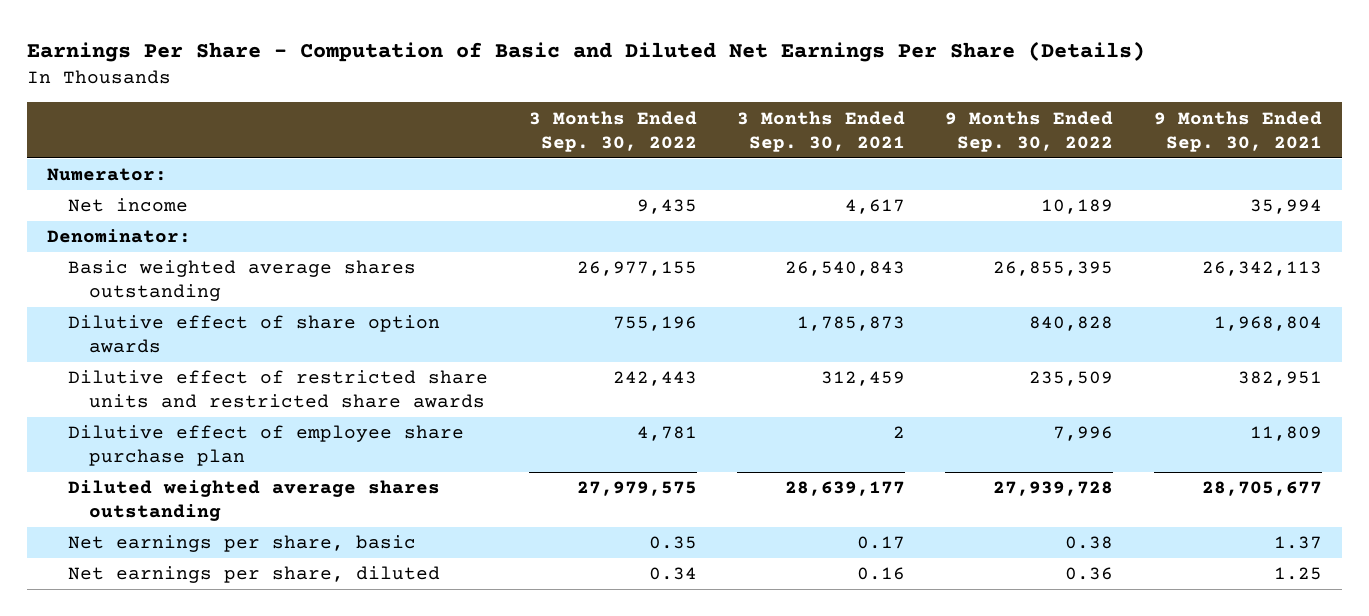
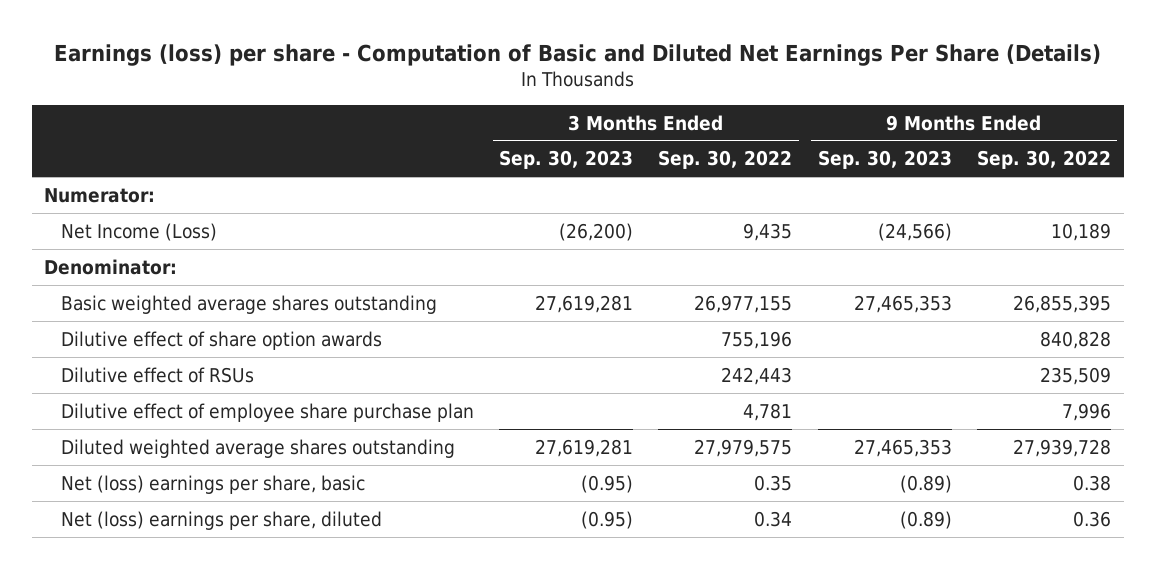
- Earnings Per Share - Computation of Basic and Diluted Net Earnings Per Share (Details)
+ Earnings (loss) per share - Computation of Basic and Diluted Net Earnings Per Share (Details)
- | 3 Months Ended Sep. 30, 2022 | 3 Months Ended Sep. 30, 2021 | 9 Months Ended Sep. 30, 2022 | 9 Months Ended Sep. 30, 2021
+ | 3 Months Ended Sep. 30, 2023 | 3 Months Ended Sep. 30, 2022 | 9 Months Ended Sep. 30, 2023 | 9 Months Ended Sep. 30, 2022
- Net income | 9,435 | 4,617 | 10,189 | 35,994
+ Net Income (Loss) | (26,200) | 9,435 | (24,566) | 10,189
- Dilutive effect of restricted share units and restricted share awards | 242,443 | 312,459 | 235,509 | 382,951
+ Dilutive effect of RSUs | | 242,443 | | 235,509
- Net earnings per share, basic | 0.35 | 0.17 | 0.38 | 1.37
- Net earnings per share, diluted | 0.34 | 0.16 | 0.36 | 1.25
+ Net (loss) earnings per share, basic | (0.95) | 0.35 | (0.89) | 0.38
+ Net (loss) earnings per share, diluted | (0.95) | 0.34 | (0.89) | 0.36

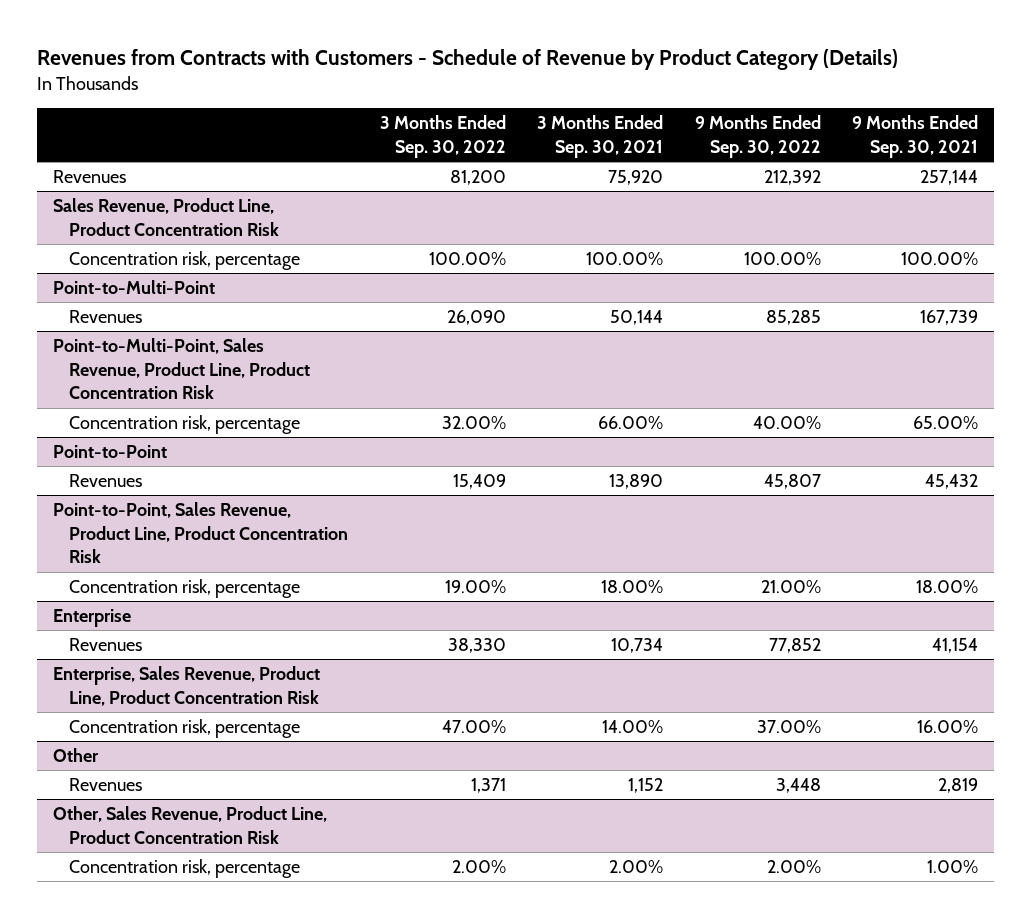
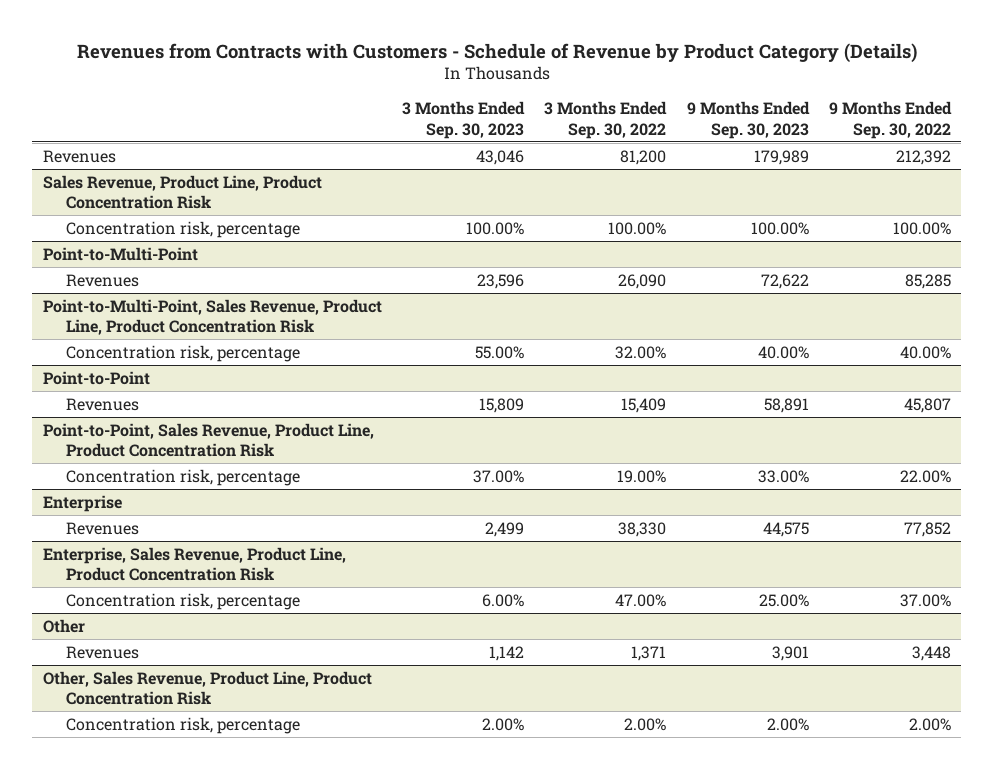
- | 3 Months Ended Sep. 30, 2022 | 3 Months Ended Sep. 30, 2021 | 9 Months Ended Sep. 30, 2022 | 9 Months Ended Sep. 30, 2021
+ | 3 Months Ended Sep. 30, 2023 | 3 Months Ended Sep. 30, 2022 | 9 Months Ended Sep. 30, 2023 | 9 Months Ended Sep. 30, 2022
@ Point-to-Point, Sales Revenue, Product Line, Product Concentration Risk
- Concentration risk, percentage | 19.00% | 18.00% | 21.00% | 18.00%
+ Concentration risk, percentage | 37.00% | 19.00% | 33.00% | 22.00%

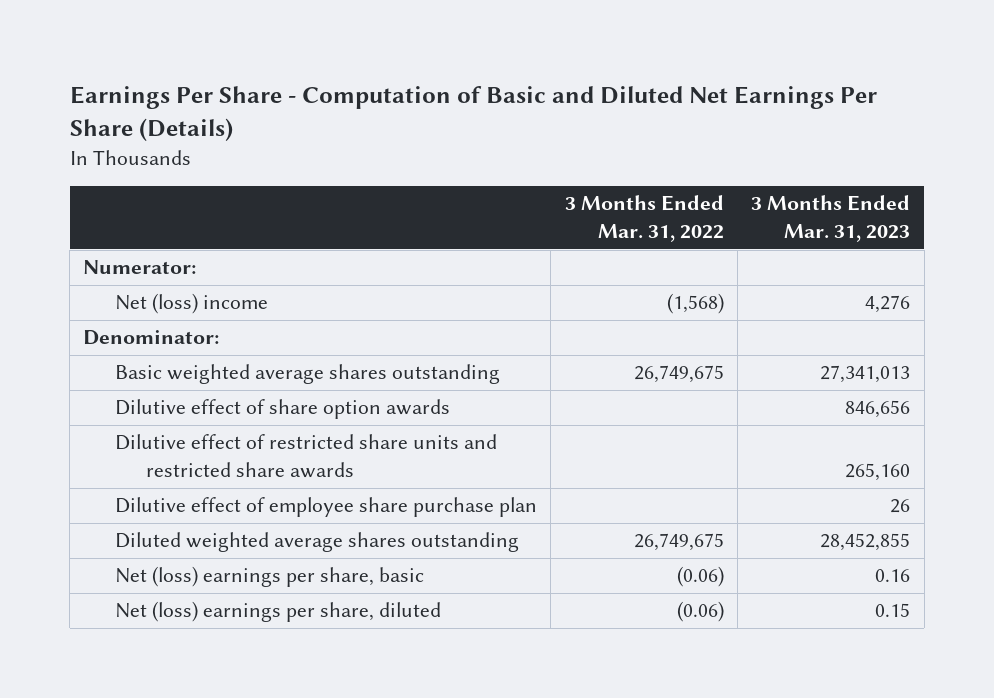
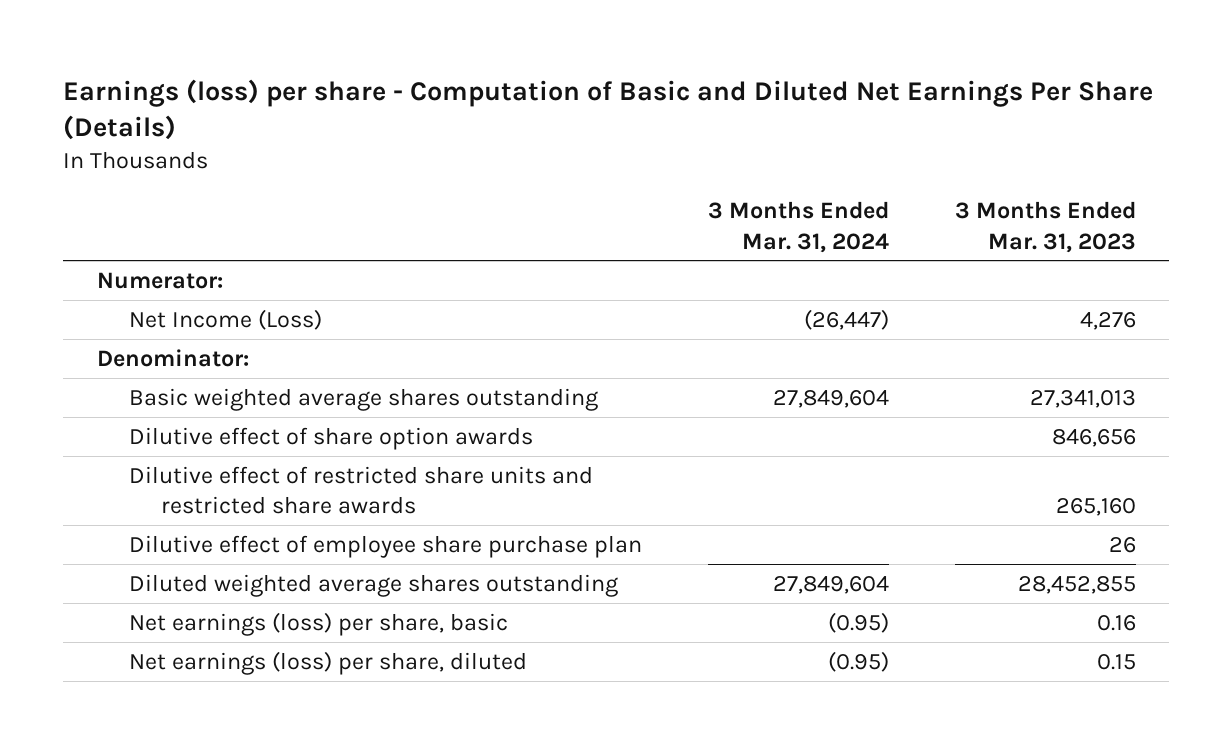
- Earnings Per Share - Computation of Basic and Diluted Net Earnings Per Share (Details)
+ Earnings (loss) per share - Computation of Basic and Diluted Net Earnings Per Share (Details)
- | 3 Months Ended Mar. 31, 2022 | 3 Months Ended Mar. 31, 2023
+ | 3 Months Ended Mar. 31, 2024 | 3 Months Ended Mar. 31, 2023
- Net (loss) income | (1,568) | 4,276
+ Net Income (Loss) | (26,447) | 4,276
- Net (loss) earnings per share, basic | (0.06) | 0.16
- Net (loss) earnings per share, diluted | (0.06) | 0.15
+ Net earnings (loss) per share, basic | (0.95) | 0.16
+ Net earnings (loss) per share, diluted | (0.95) | 0.15

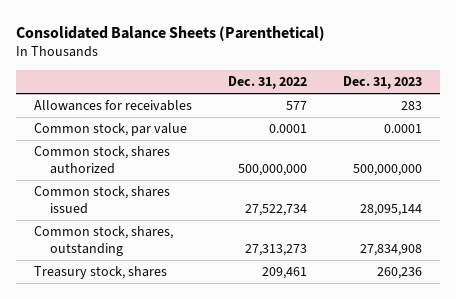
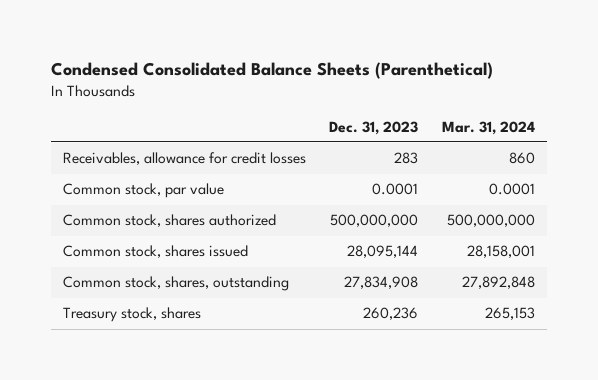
- Consolidated Balance Sheets (Parenthetical)
+ Condensed Consolidated Balance Sheets (Parenthetical)
- | Dec. 31, 2022 | Dec. 31, 2023
+ | Dec. 31, 2023 | Mar. 31, 2024
- Allowances for receivables | 577 | 283
+ Receivables, allowance for credit losses | 283 | 860

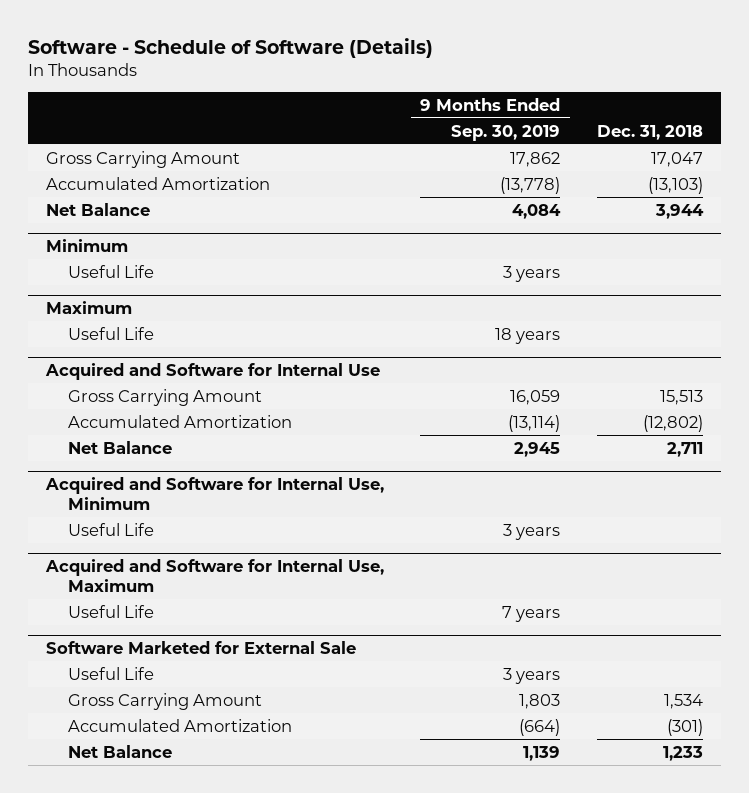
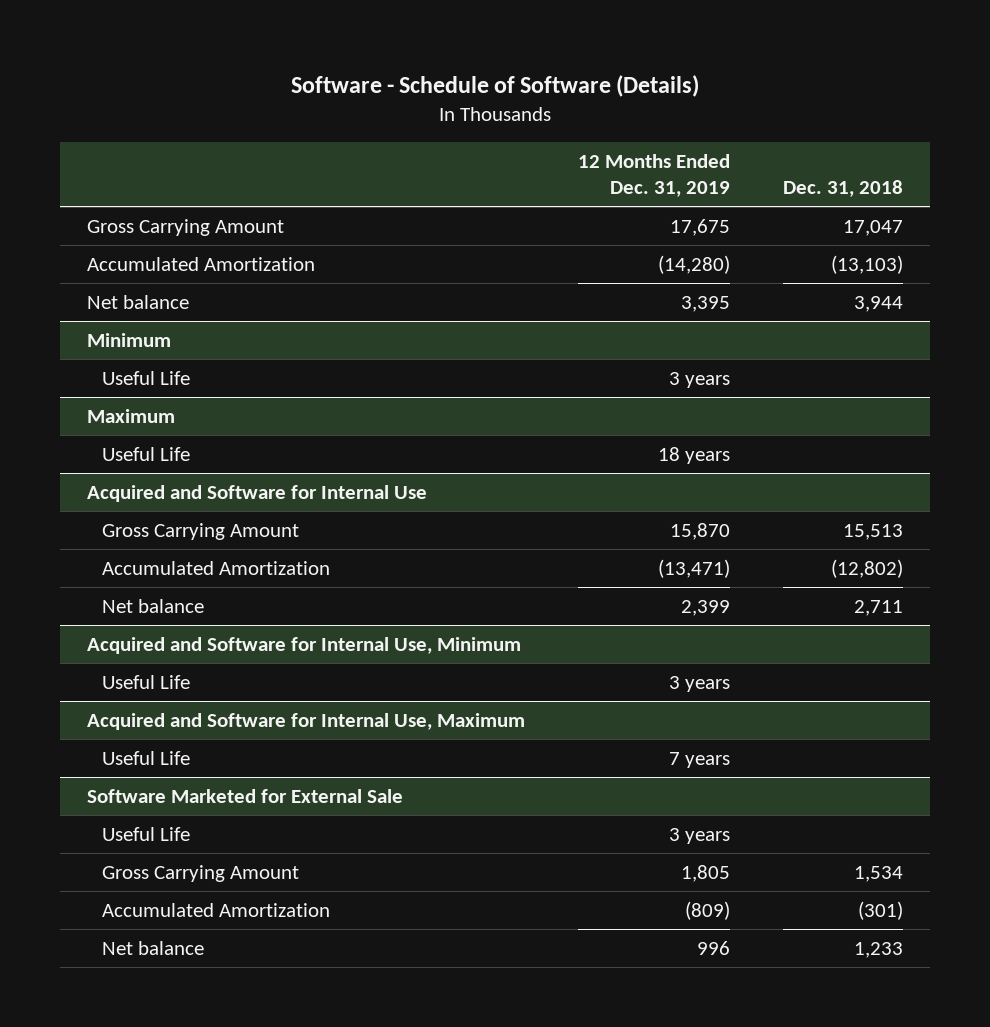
- | 9 Months Ended Sep. 30, 2019 | Dec. 31, 2018
+ | 12 Months Ended Dec. 31, 2019 | Dec. 31, 2018
- Net Balance | 4,084 | 3,944
+ Net balance | 3,395 | 3,944
@ Acquired and Software for Internal Use
- Net Balance | 2,945 | 2,711
+ Net balance | 2,399 | 2,711
@ Software Marketed for External Sale
- Net Balance | 1,139 | 1,233
+ Net balance | 996 | 1,233

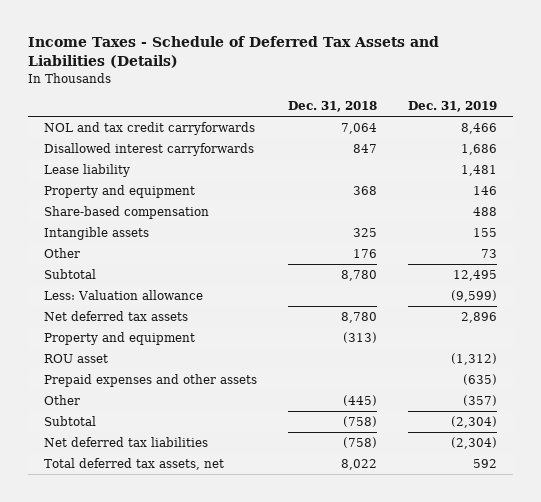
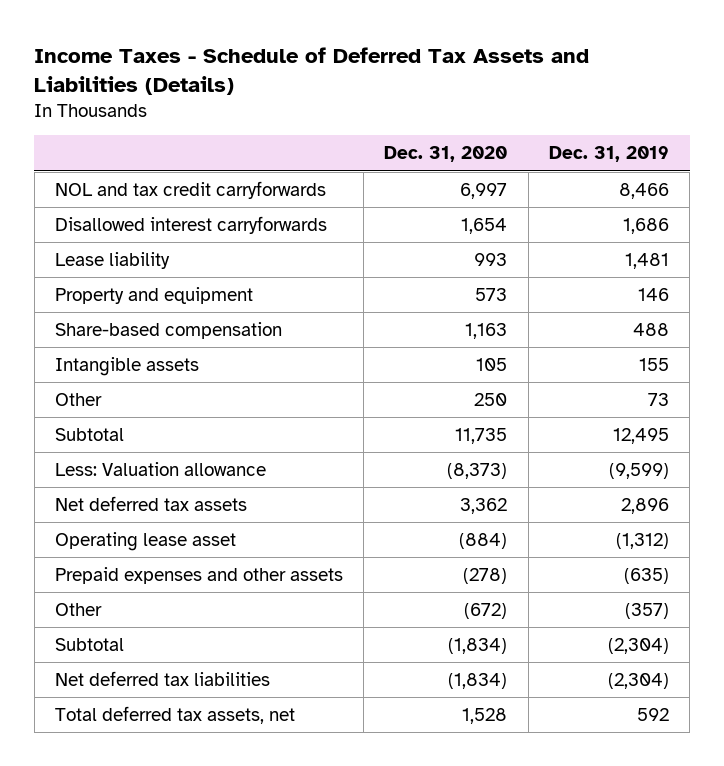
- | Dec. 31, 2018 | Dec. 31, 2019
+ | Dec. 31, 2020 | Dec. 31, 2019
- Property and equipment | (313) |
- ROU asset | | (1,312)
+ Operating lease asset | (884) | (1,312)

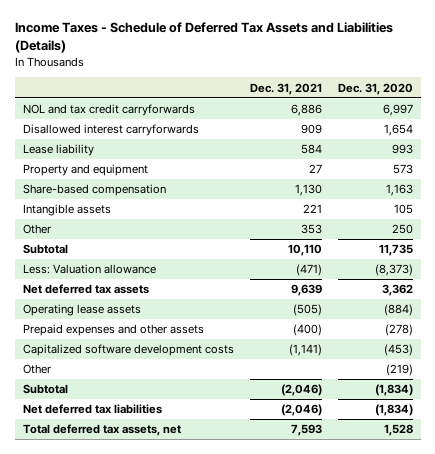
- | Dec. 31, 2020 | Dec. 31, 2019
+ | Dec. 31, 2021 | Dec. 31, 2020
- Operating lease asset | (884) | (1,312)
+ Operating lease assets | (505) | (884)
- Other | (672) | (357)
+ Capitalized software development costs | (1,141) | (453)
+ Other | | (219)

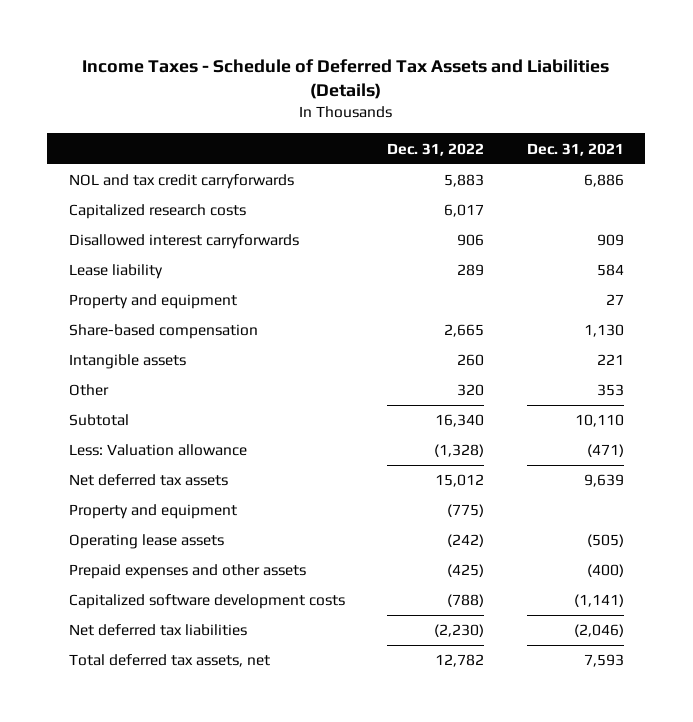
- | Dec. 31, 2021 | Dec. 31, 2020
+ | Dec. 31, 2022 | Dec. 31, 2021
+ Capitalized research costs | 6,017 |
+ Property and equipment | (775) |
- Other | | (219)
- Subtotal | (2,046) | (1,834)

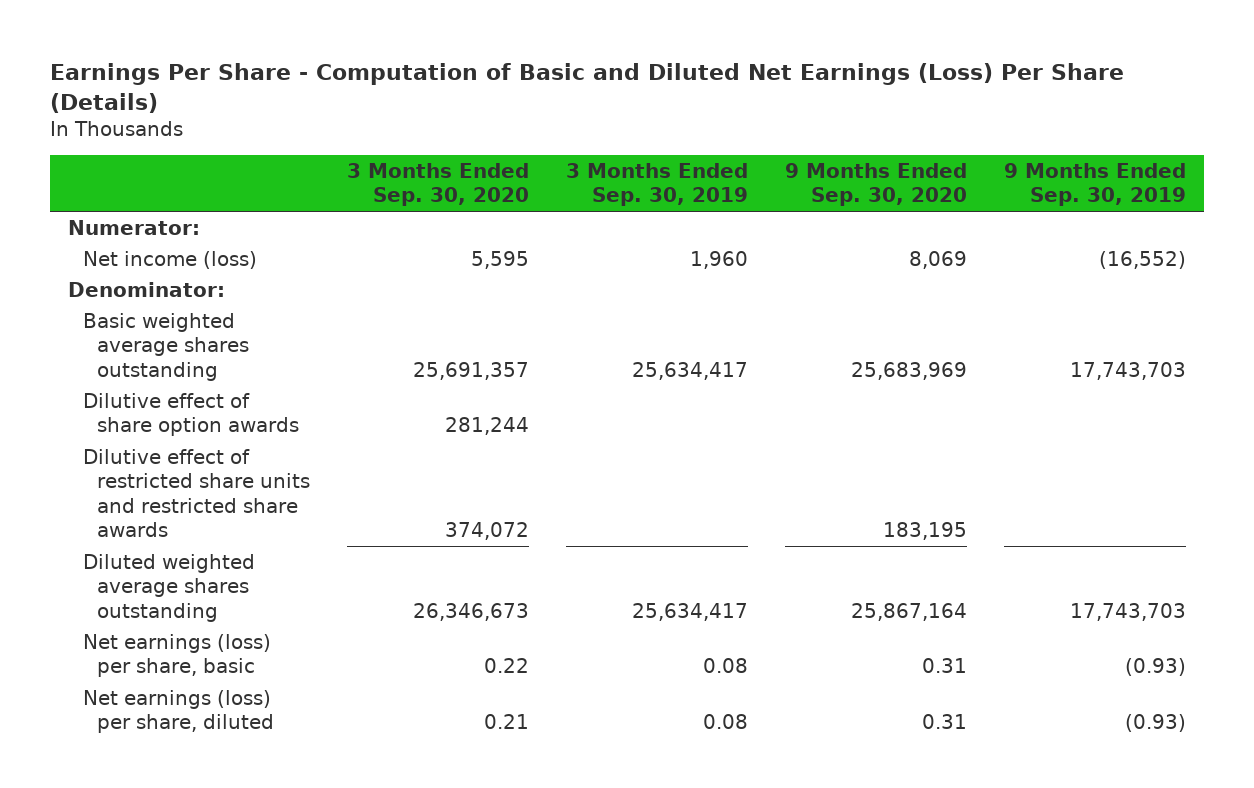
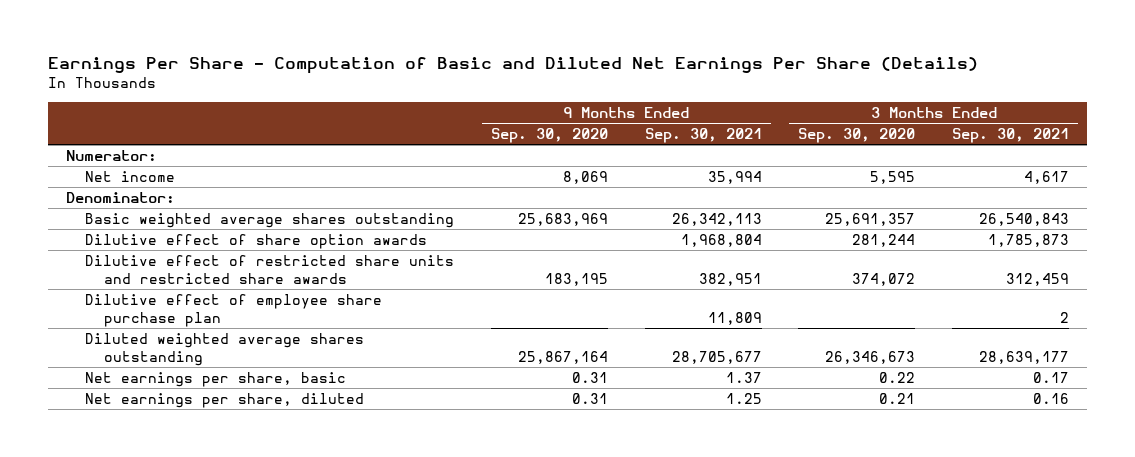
- Earnings Per Share - Computation of Basic and Diluted Net Earnings (Loss) Per Share (Details)
+ Earnings Per Share - Computation of Basic and Diluted Net Earnings Per Share (Details)
- | 3 Months Ended Sep. 30, 2020 | 3 Months Ended Sep. 30, 2019 | 9 Months Ended Sep. 30, 2020 | 9 Months Ended Sep. 30, 2019
+ | 9 Months Ended Sep. 30, 2020 | 9 Months Ended Sep. 30, 2021 | 3 Months Ended Sep. 30, 2020 | 3 Months Ended Sep. 30, 2021
- Net income (loss) | 5,595 | 1,960 | 8,069 | (16,552)
+ Net income | 8,069 | 35,994 | 5,595 | 4,617
+ Dilutive effect of employee share purchase plan | | 11,809 | | 2
- Net earnings (loss) per share, basic | 0.22 | 0.08 | 0.31 | (0.93)
- Net earnings (loss) per share, diluted | 0.21 | 0.08 | 0.31 | (0.93)
+ Net earnings per share, basic | 0.31 | 1.37 | 0.22 | 0.17
+ Net earnings per share, diluted | 0.31 | 1.25 | 0.21 | 0.16

